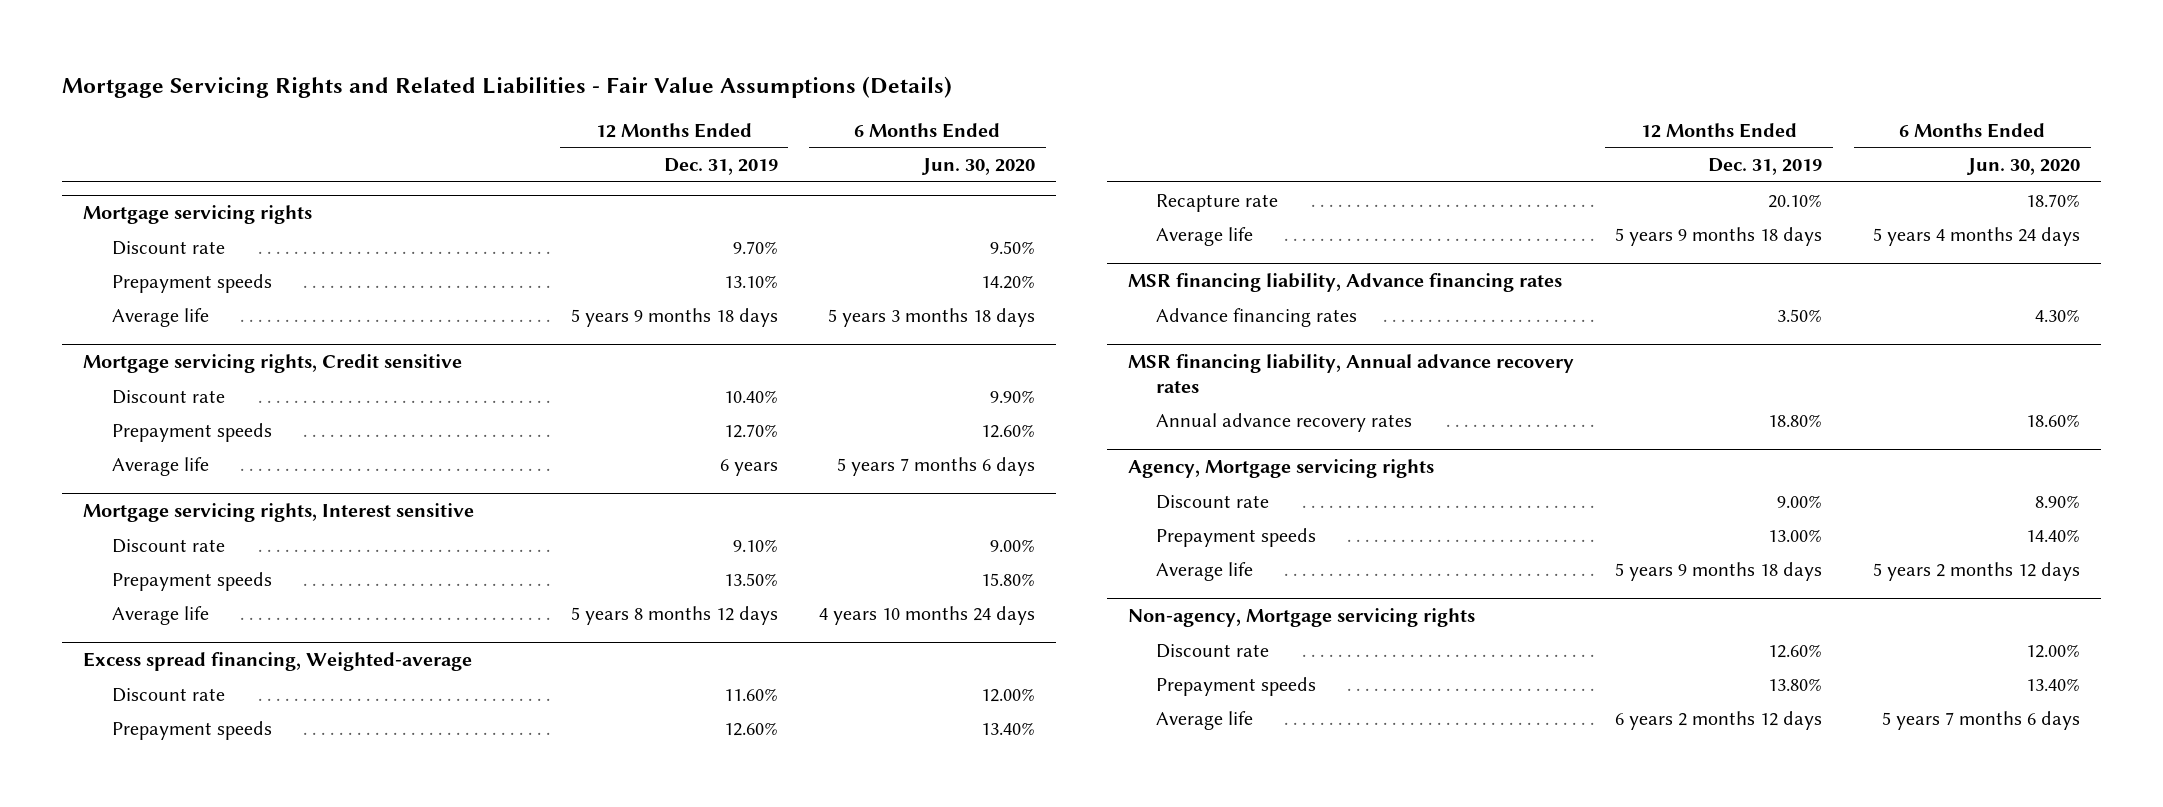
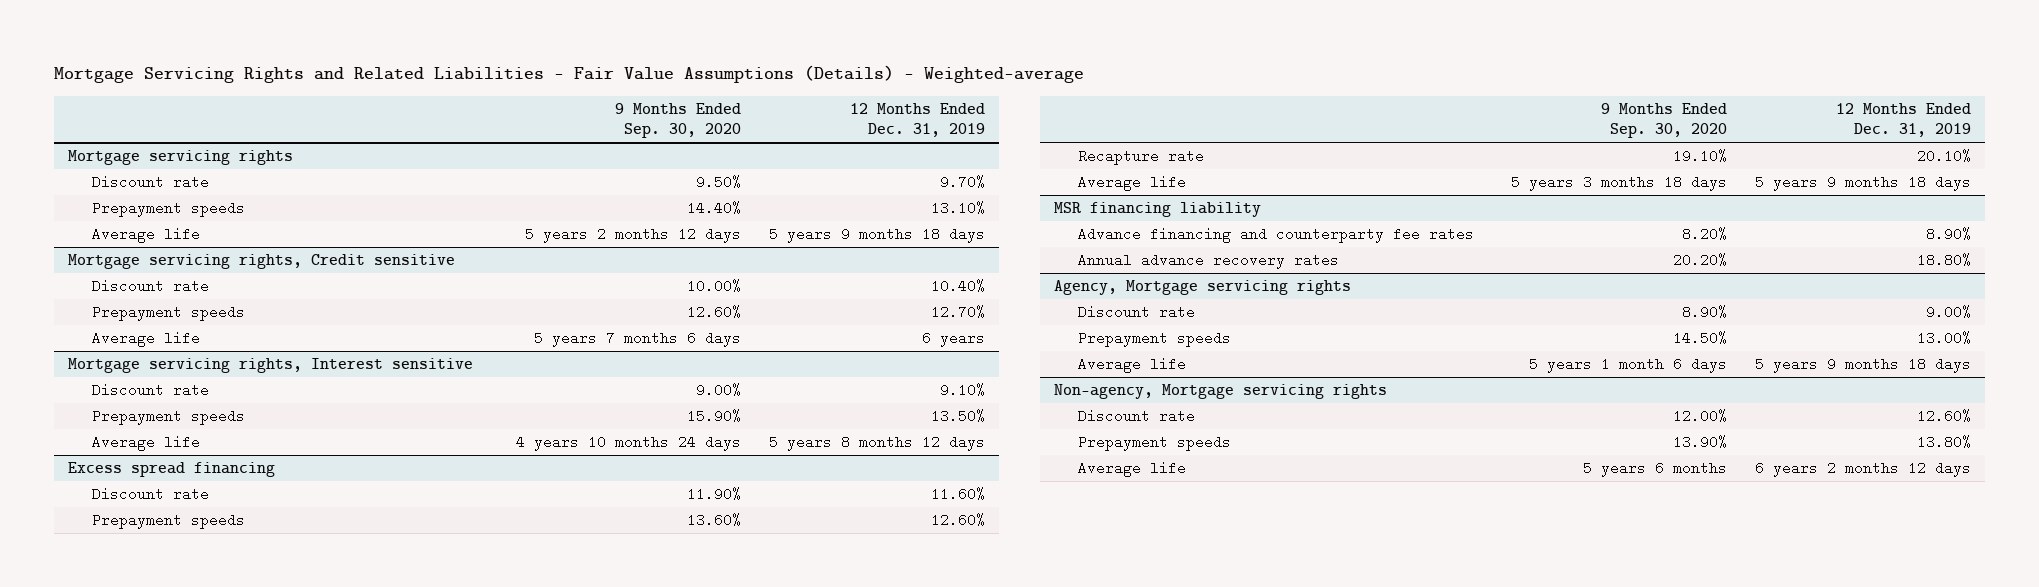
- Mortgage Servicing Rights and Related Liabilities - Fair Value Assumptions (Details)
+ Mortgage Servicing Rights and Related Liabilities - Fair Value Assumptions (Details) - Weighted-average
- | 12 Months Ended Dec. 31, 2019 | 6 Months Ended Jun. 30, 2020
+ | 9 Months Ended Sep. 30, 2020 | 12 Months Ended Dec. 31, 2019
- Excess spread financing, Weighted-average
+ Excess spread financing
- MSR financing liability, Advance financing rates
- Advance financing rates | 3.50% | 4.30%
- MSR financing liability, Annual advance recovery rates
+ MSR financing liability
+ Advance financing and counterparty fee rates | 8.20% | 8.90%

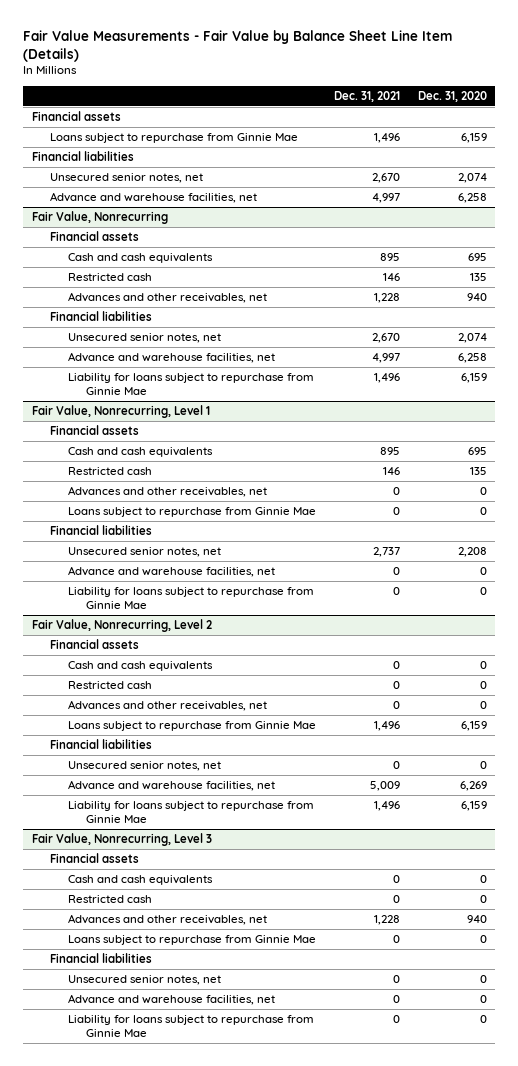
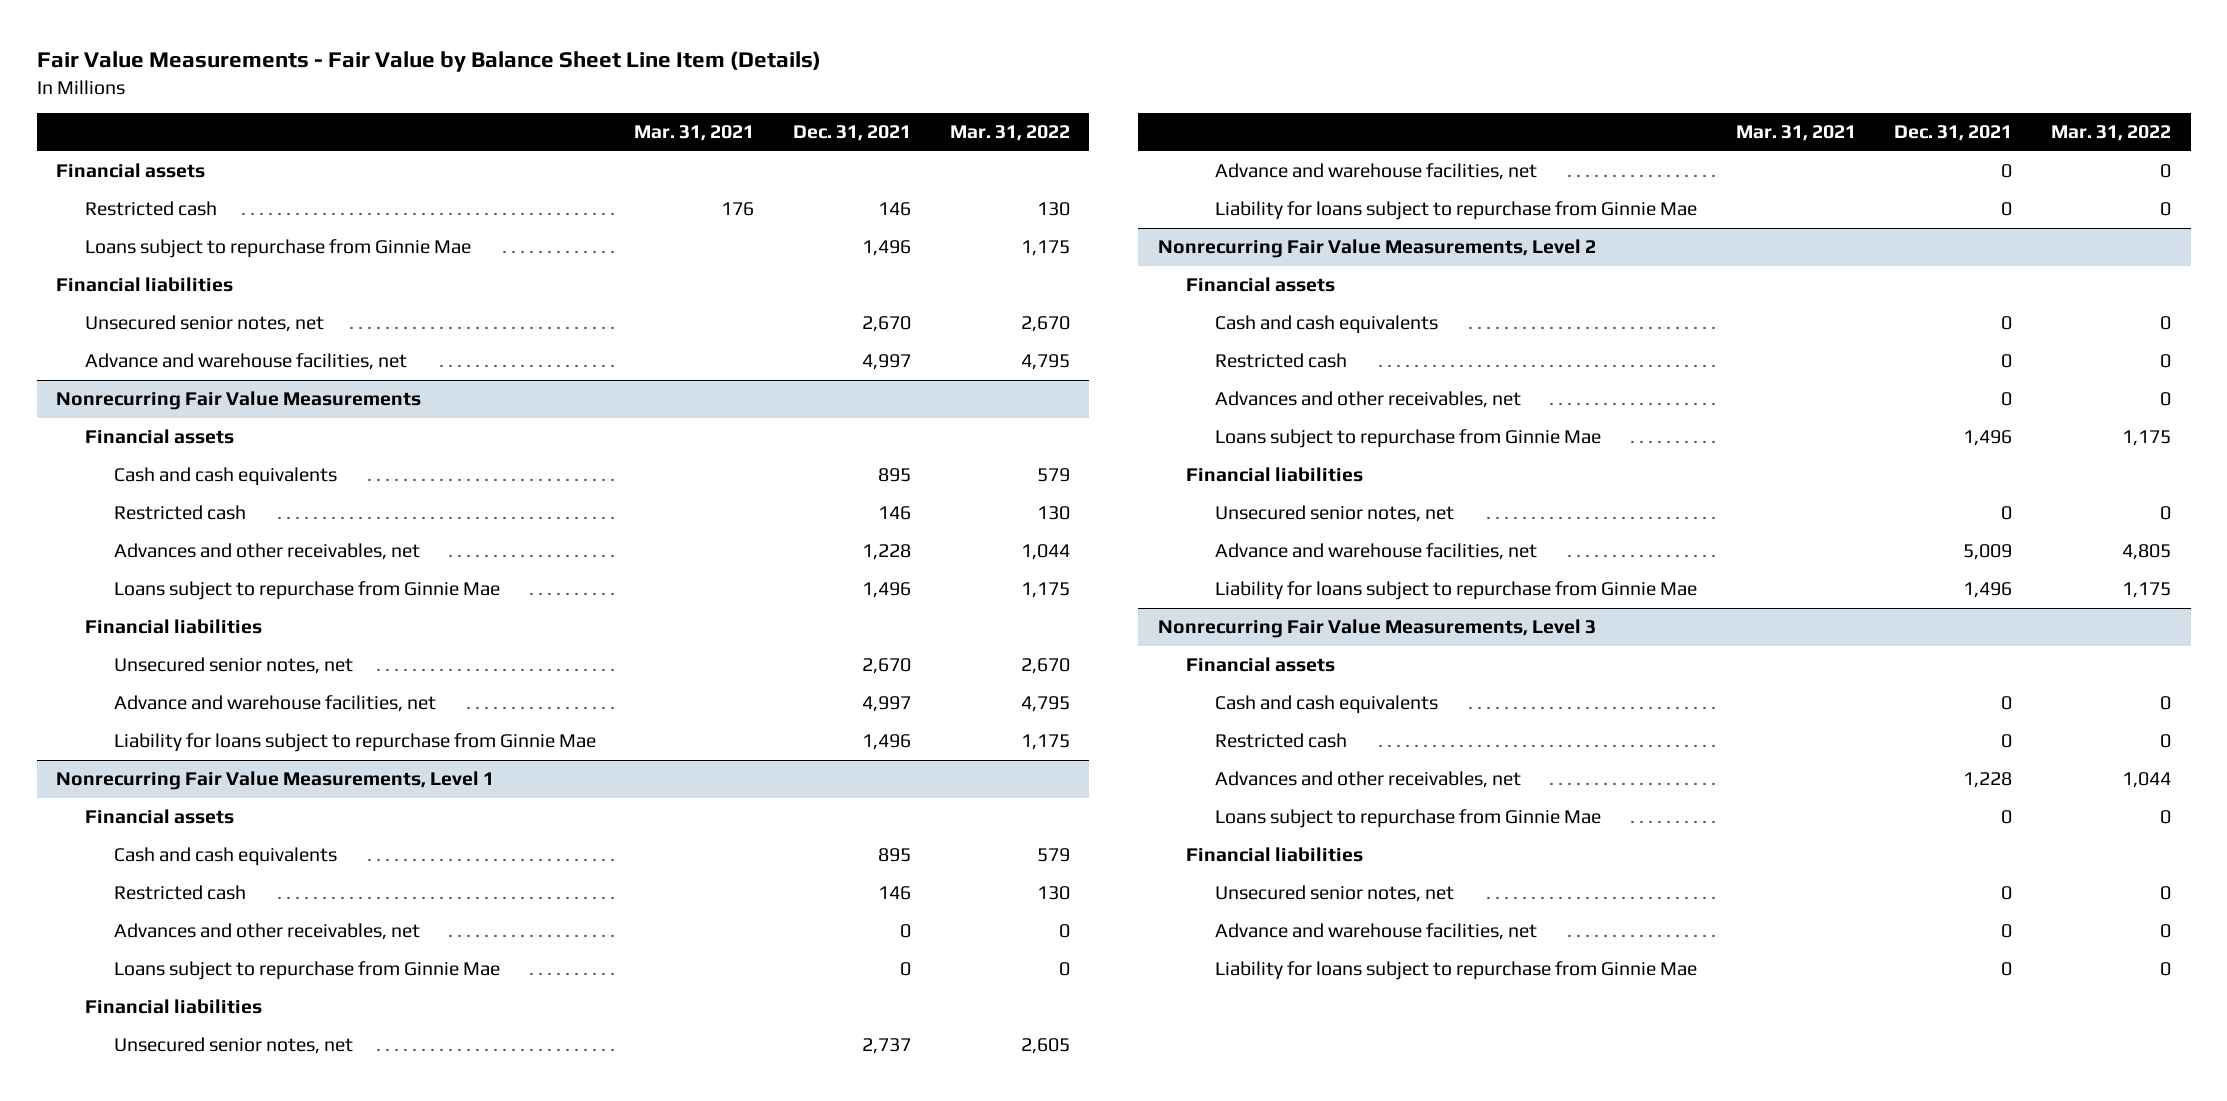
- | Dec. 31, 2021 | Dec. 31, 2020
+ | Mar. 31, 2021 | Dec. 31, 2021 | Mar. 31, 2022
+ Restricted cash | 176 | 146 | 130
- Fair Value, Nonrecurring
+ Nonrecurring Fair Value Measurements
+ Loans subject to repurchase from Ginnie Mae | | 1,496 | 1,175
- Fair Value, Nonrecurring, Level 1
+ Nonrecurring Fair Value Measurements, Level 1
- Fair Value, Nonrecurring, Level 2
+ Nonrecurring Fair Value Measurements, Level 2
- Fair Value, Nonrecurring, Level 3
+ Nonrecurring Fair Value Measurements, Level 3

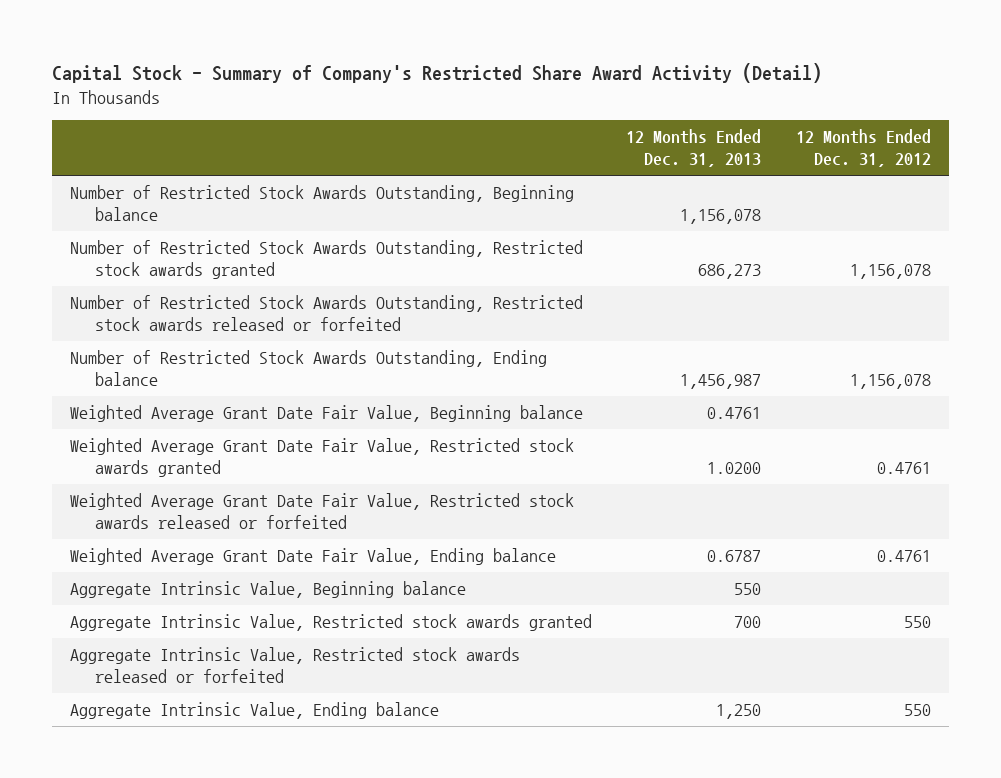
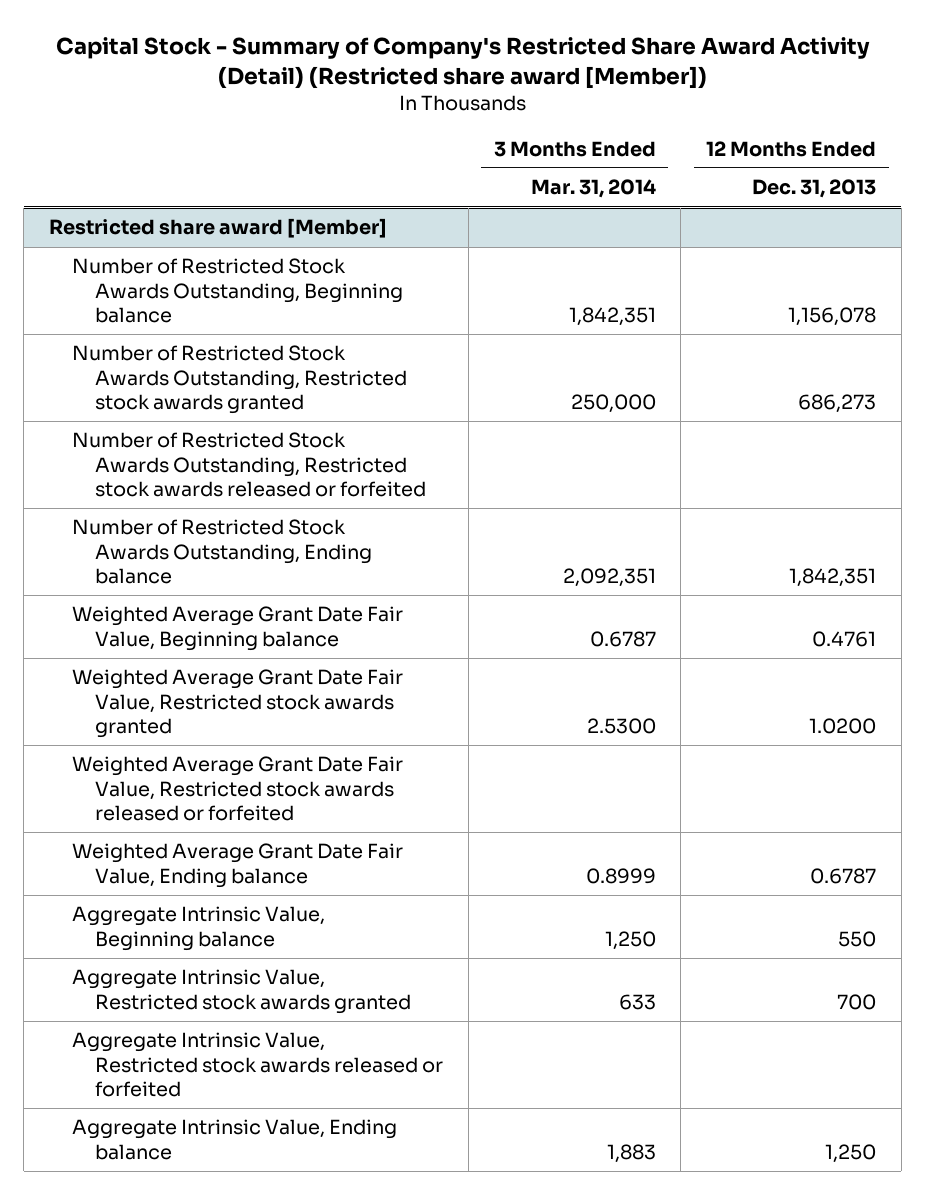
- Capital Stock - Summary of Company's Restricted Share Award Activity (Detail)
+ Capital Stock - Summary of Company's Restricted Share Award Activity (Detail) (Restricted share award [Member])
- | 12 Months Ended Dec. 31, 2013 | 12 Months Ended Dec. 31, 2012
+ | 3 Months Ended Mar. 31, 2014 | 12 Months Ended Dec. 31, 2013
+ Restricted share award [Member]
- Number of Restricted Stock Awards Outstanding, Ending balance | 1,456,987 | 1,156,078
+ Number of Restricted Stock Awards Outstanding, Ending balance | 2,092,351 | 1,842,351

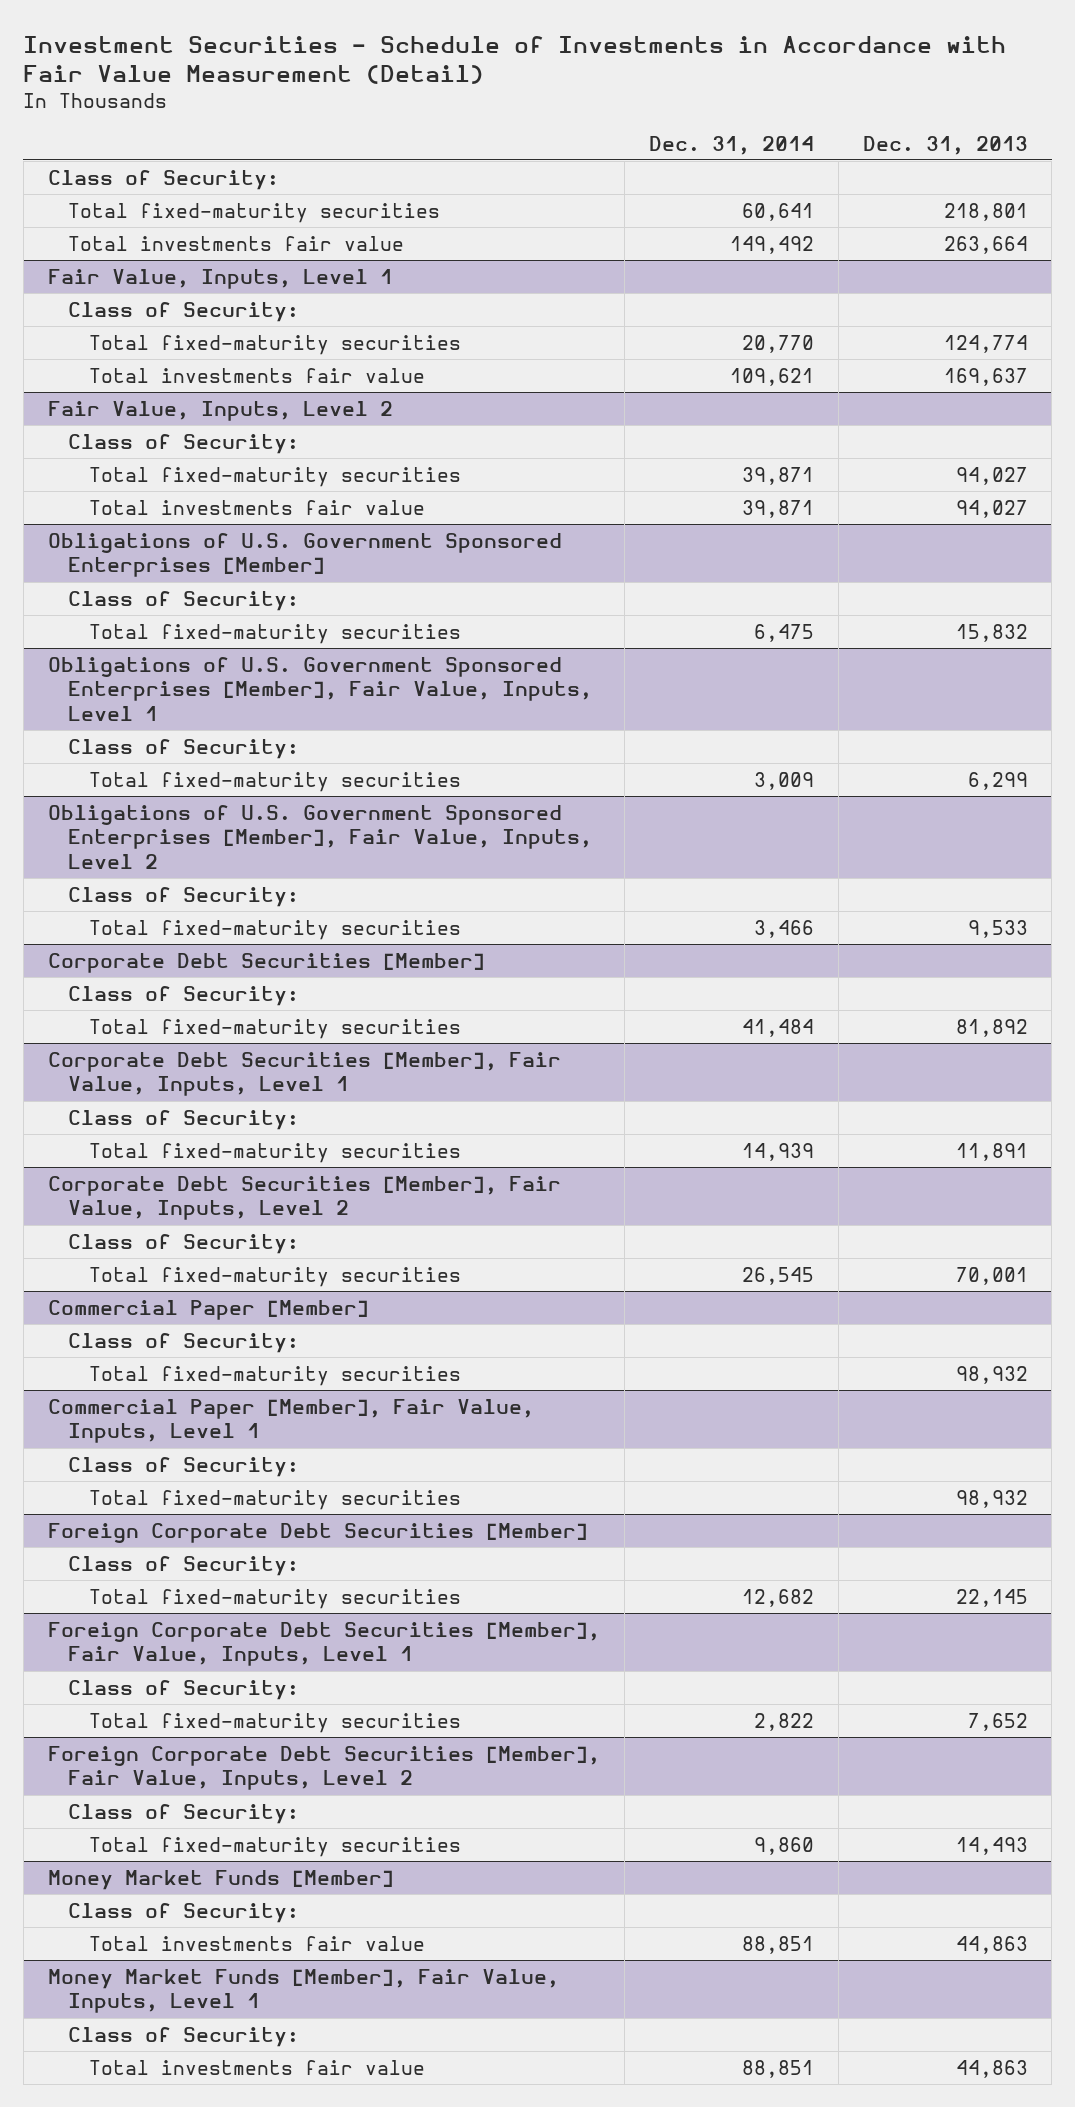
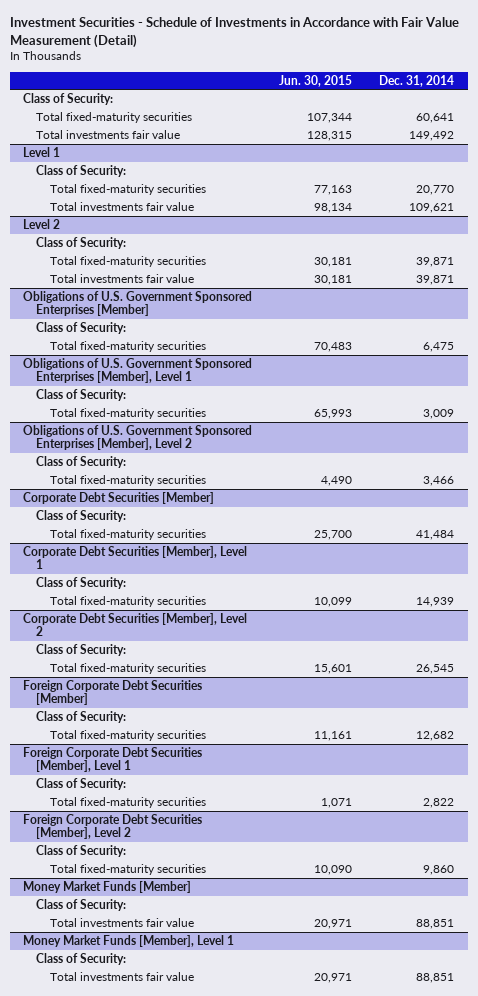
- | Dec. 31, 2014 | Dec. 31, 2013
+ | Jun. 30, 2015 | Dec. 31, 2014
- Fair Value, Inputs, Level 1
+ Level 1
- Fair Value, Inputs, Level 2
+ Level 2
- Obligations of U.S. Government Sponsored Enterprises [Member], Fair Value, Inputs, Level 1
+ Obligations of U.S. Government Sponsored Enterprises [Member], Level 1
- Obligations of U.S. Government Sponsored Enterprises [Member], Fair Value, Inputs, Level 2
+ Obligations of U.S. Government Sponsored Enterprises [Member], Level 2
- Corporate Debt Securities [Member], Fair Value, Inputs, Level 1
+ Corporate Debt Securities [Member], Level 1
- Corporate Debt Securities [Member], Fair Value, Inputs, Level 2
+ Corporate Debt Securities [Member], Level 2
- Commercial Paper [Member]
- Class of Security:
- Total fixed-maturity securities | | 98,932
- Commercial Paper [Member], Fair Value, Inputs, Level 1
- Class of Security:
- Total fixed-maturity securities | | 98,932
- Foreign Corporate Debt Securities [Member], Fair Value, Inputs, Level 1
+ Foreign Corporate Debt Securities [Member], Level 1
- Foreign Corporate Debt Securities [Member], Fair Value, Inputs, Level 2
+ Foreign Corporate Debt Securities [Member], Level 2
- Money Market Funds [Member], Fair Value, Inputs, Level 1
+ Money Market Funds [Member], Level 1

